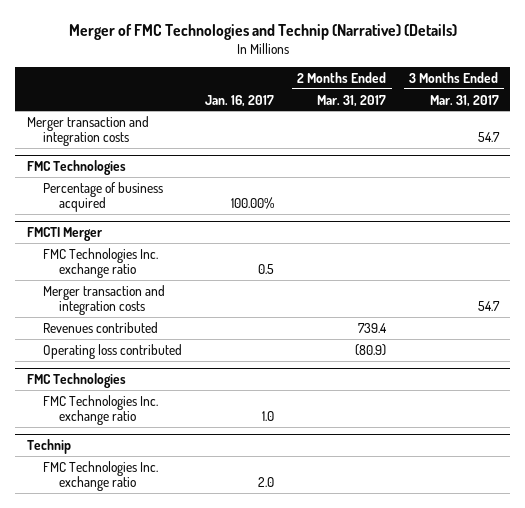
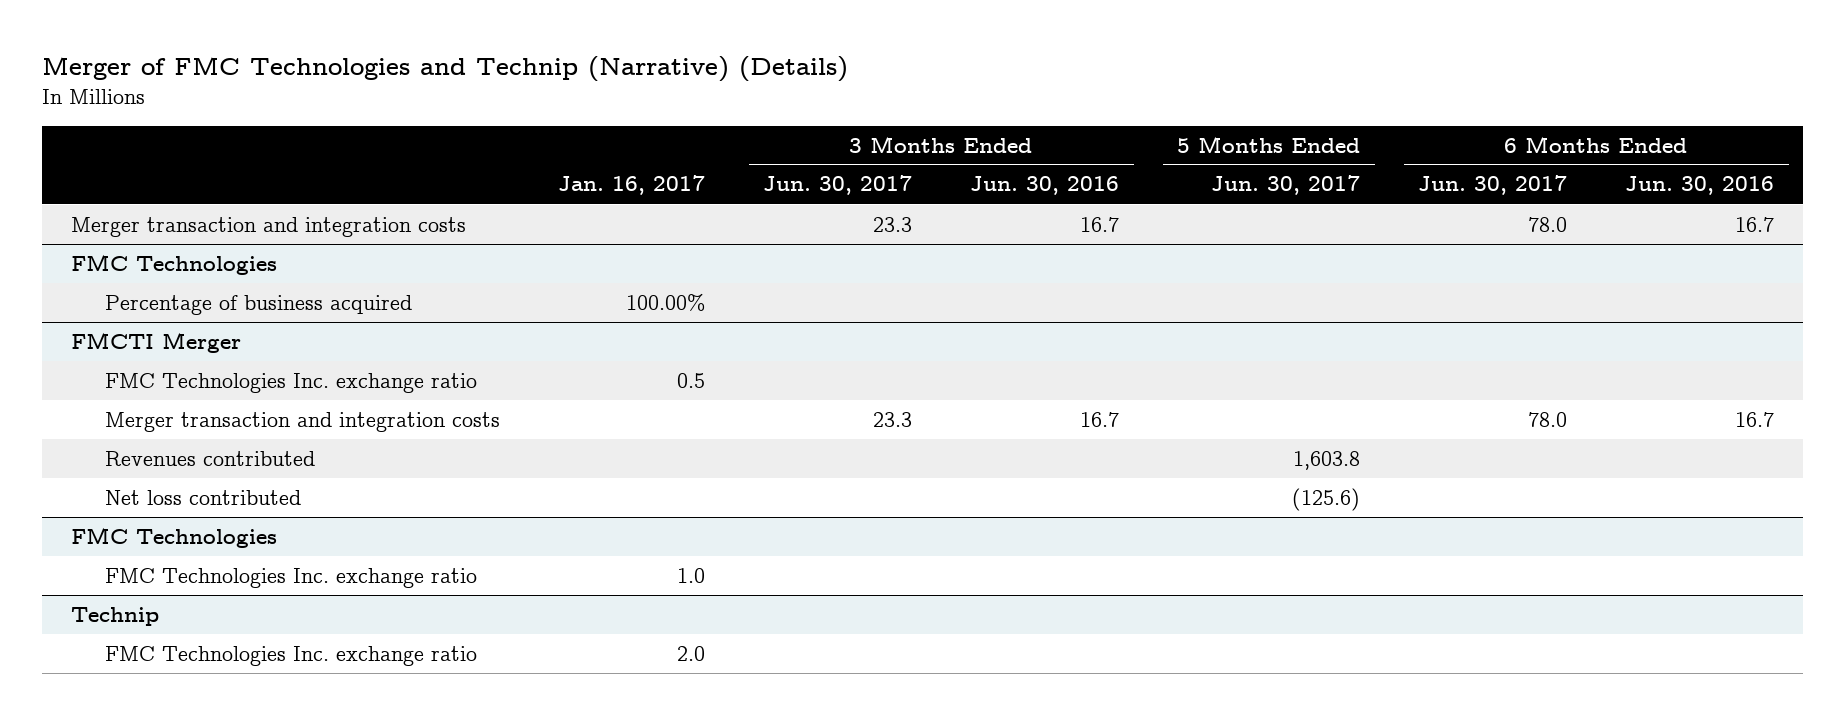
- | Jan. 16, 2017 | 2 Months Ended Mar. 31, 2017 | 3 Months Ended Mar. 31, 2017
+ | Jan. 16, 2017 | 3 Months Ended Jun. 30, 2017 | 3 Months Ended Jun. 30, 2016 | 5 Months Ended Jun. 30, 2017 | 6 Months Ended Jun. 30, 2017 | 6 Months Ended Jun. 30, 2016
@ FMCTI Merger
- Operating loss contributed | | (80.9) |
+ Net loss contributed | | | | (125.6) | |

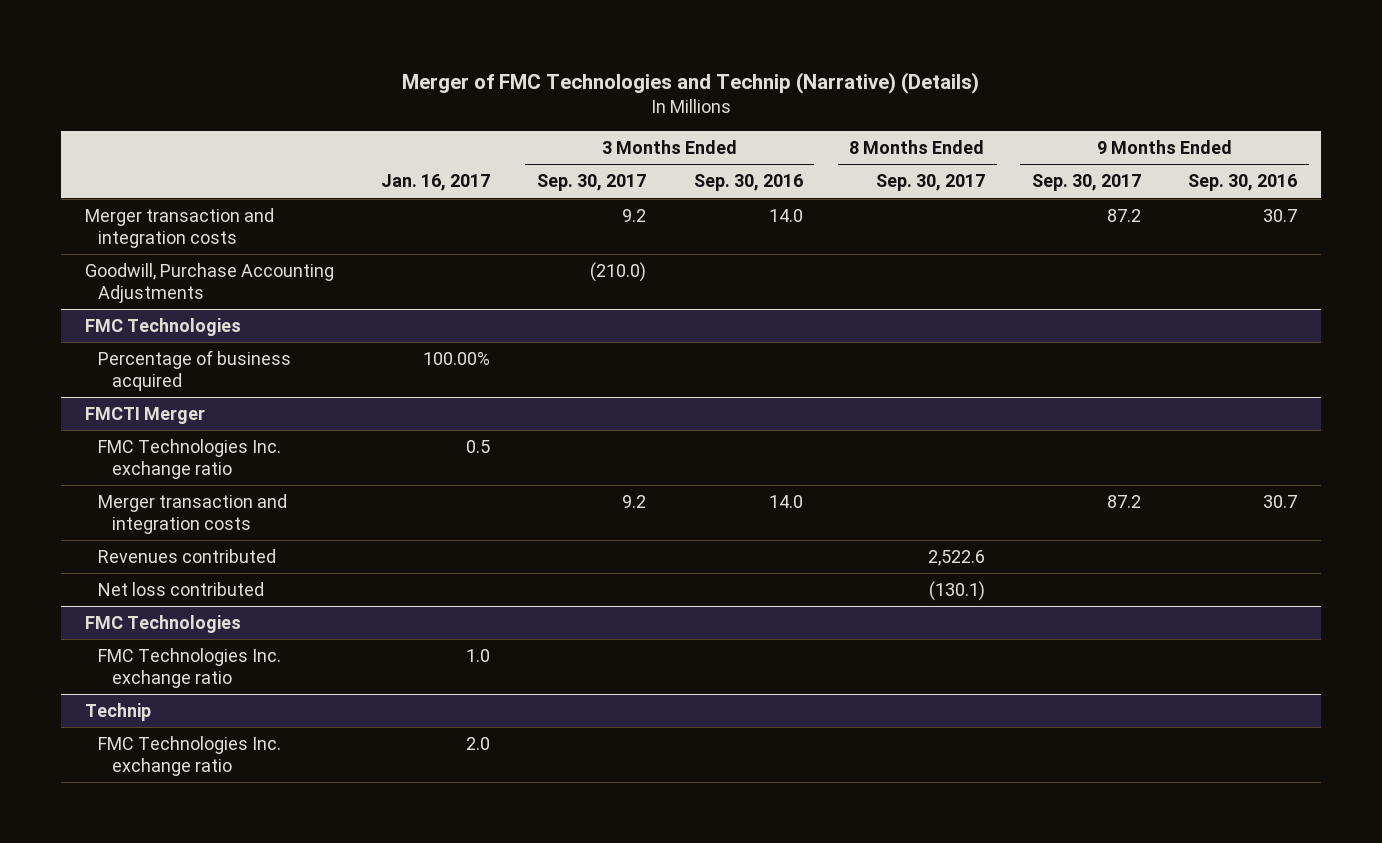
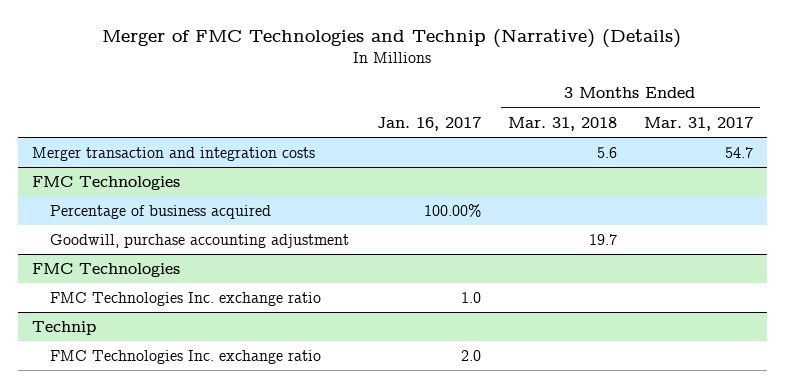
- | Jan. 16, 2017 | 3 Months Ended Sep. 30, 2017 | 3 Months Ended Sep. 30, 2016 | 8 Months Ended Sep. 30, 2017 | 9 Months Ended Sep. 30, 2017 | 9 Months Ended Sep. 30, 2016
+ | Jan. 16, 2017 | 3 Months Ended Mar. 31, 2018 | 3 Months Ended Mar. 31, 2017
- Goodwill, Purchase Accounting Adjustments | | (210.0) | | | |
- FMCTI Merger
- FMC Technologies Inc. exchange ratio | 0.5 | | | | |
- Merger transaction and integration costs | | 9.2 | 14.0 | | 87.2 | 30.7
- Revenues contributed | | | | 2,522.6 | |
- Net loss contributed | | | | (130.1) | |
@ FMC Technologies
+ Goodwill, purchase accounting adjustment | | 19.7 |

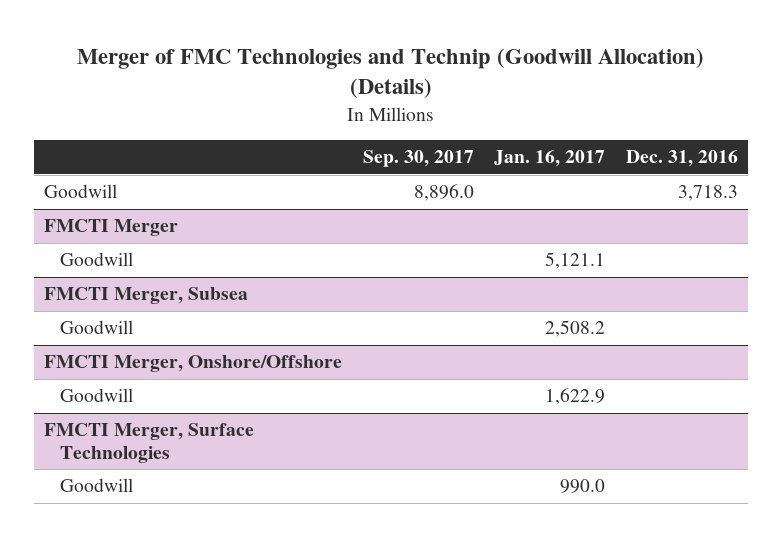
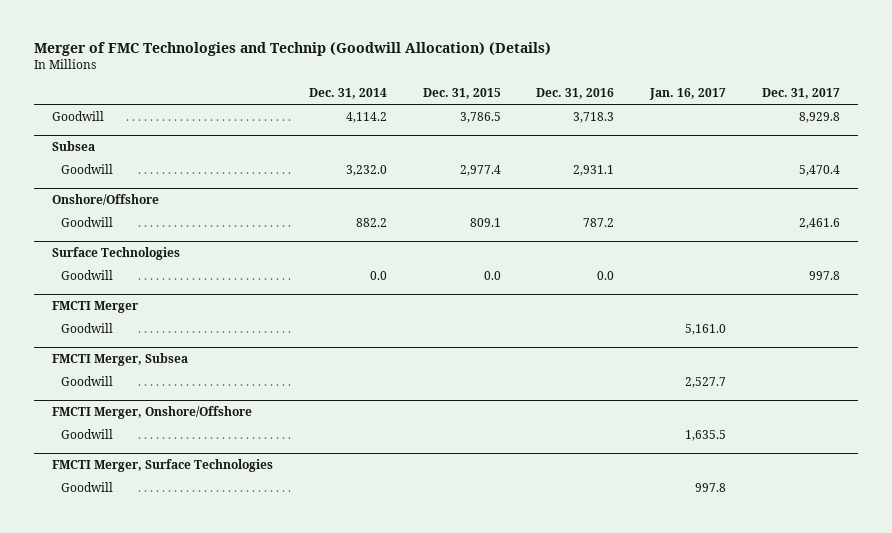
- | Sep. 30, 2017 | Jan. 16, 2017 | Dec. 31, 2016
+ | Dec. 31, 2014 | Dec. 31, 2015 | Dec. 31, 2016 | Jan. 16, 2017 | Dec. 31, 2017
+ Subsea
+ Goodwill | 3,232.0 | 2,977.4 | 2,931.1 | | 5,470.4
+ Onshore/Offshore
+ Goodwill | 882.2 | 809.1 | 787.2 | | 2,461.6
+ Surface Technologies
+ Goodwill | 0.0 | 0.0 | 0.0 | | 997.8
@ FMCTI Merger
- Goodwill | | 5,121.1 |
+ Goodwill | | | | 5,161.0 |
@ FMCTI Merger, Subsea
- Goodwill | | 2,508.2 |
+ Goodwill | | | | 2,527.7 |
@ FMCTI Merger, Onshore/Offshore
- Goodwill | | 1,622.9 |
+ Goodwill | | | | 1,635.5 |
@ FMCTI Merger, Surface Technologies
- Goodwill | | 990.0 |
+ Goodwill | | | | 997.8 |

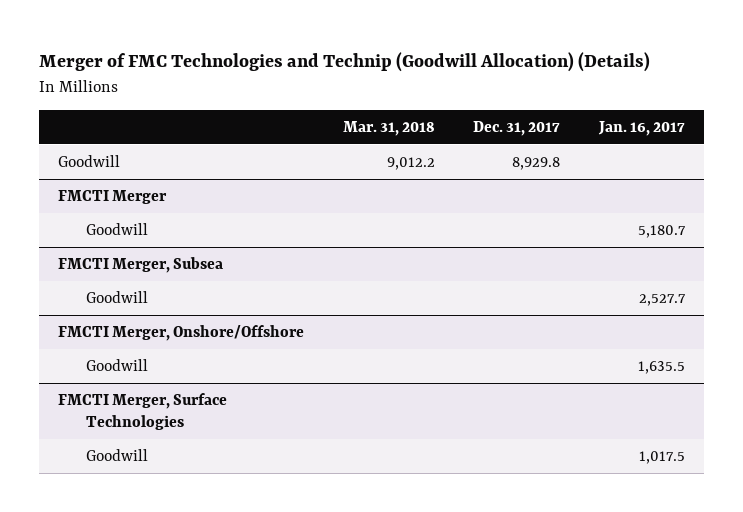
- | Dec. 31, 2014 | Dec. 31, 2015 | Dec. 31, 2016 | Jan. 16, 2017 | Dec. 31, 2017
+ | Mar. 31, 2018 | Dec. 31, 2017 | Jan. 16, 2017
- Subsea
- Goodwill | 3,232.0 | 2,977.4 | 2,931.1 | | 5,470.4
- Onshore/Offshore
- Goodwill | 882.2 | 809.1 | 787.2 | | 2,461.6
- Surface Technologies
- Goodwill | 0.0 | 0.0 | 0.0 | | 997.8
@ FMCTI Merger
- Goodwill | | | | 5,161.0 |
+ Goodwill | | | 5,180.7
@ FMCTI Merger, Surface Technologies
- Goodwill | | | | 997.8 |
+ Goodwill | | | 1,017.5

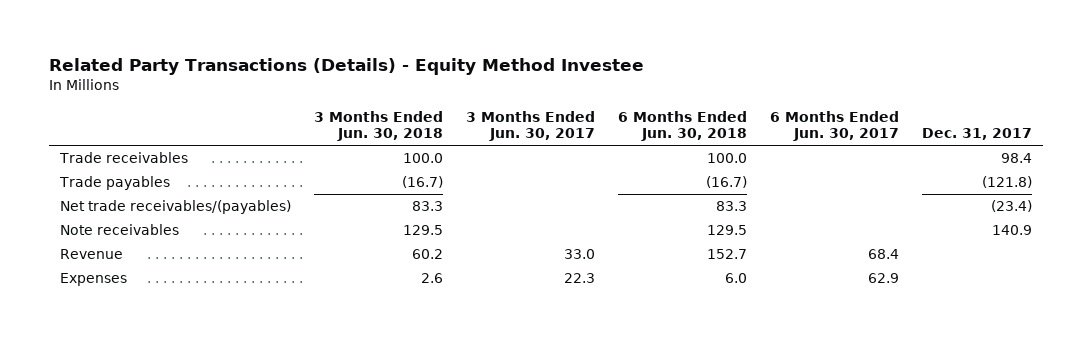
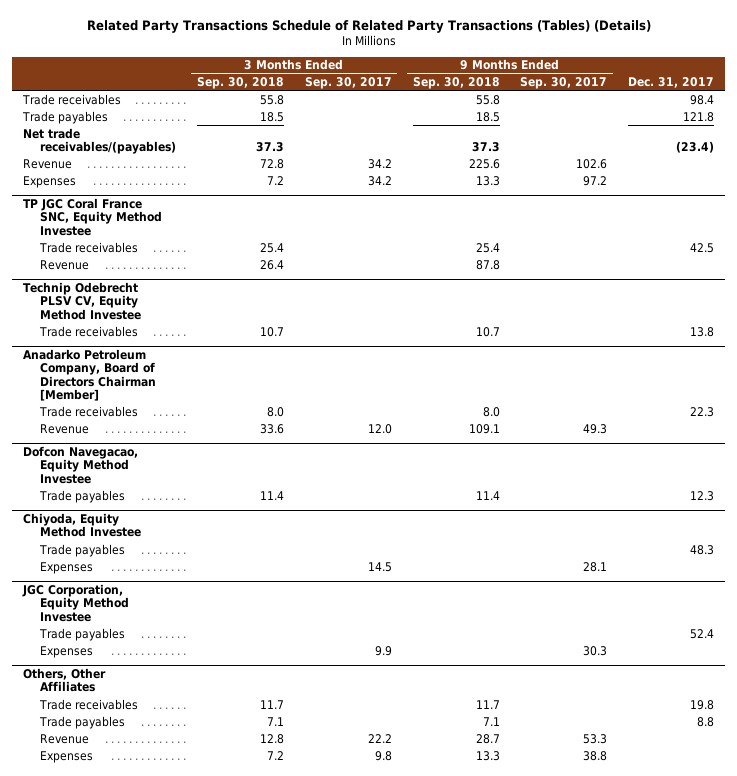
- Related Party Transactions (Details) - Equity Method Investee
+ Related Party Transactions Schedule of Related Party Transactions (Tables) (Details)
- | 3 Months Ended Jun. 30, 2018 | 3 Months Ended Jun. 30, 2017 | 6 Months Ended Jun. 30, 2018 | 6 Months Ended Jun. 30, 2017 | Dec. 31, 2017
+ | 3 Months Ended Sep. 30, 2018 | 3 Months Ended Sep. 30, 2017 | 9 Months Ended Sep. 30, 2018 | 9 Months Ended Sep. 30, 2017 | Dec. 31, 2017
- Trade payables | (16.7) | | (16.7) | | (121.8)
+ Trade payables | 18.5 | | 18.5 | | 121.8
- Note receivables | 129.5 | | 129.5 | | 140.9
+ TP JGC Coral France SNC, Equity Method Investee
+ Trade receivables | 25.4 | | 25.4 | | 42.5
+ Revenue | 26.4 | | 87.8 | |
+ Technip Odebrecht PLSV CV, Equity Method Investee
+ Trade receivables | 10.7 | | 10.7 | | 13.8
+ Anadarko Petroleum Company, Board of Directors Chairman [Member]
+ Trade receivables | 8.0 | | 8.0 | | 22.3
+ Revenue | 33.6 | 12.0 | 109.1 | 49.3 |
+ Dofcon Navegacao, Equity Method Investee
+ Trade payables | 11.4 | | 11.4 | | 12.3
+ Chiyoda, Equity Method Investee
+ Trade payables | | | | | 48.3
+ Expenses | | 14.5 | | 28.1 |
+ JGC Corporation, Equity Method Investee
+ Trade payables | | | | | 52.4
+ Expenses | | 9.9 | | 30.3 |
+ Others, Other Affiliates
+ Trade receivables | 11.7 | | 11.7 | | 19.8
+ Trade payables | 7.1 | | 7.1 | | 8.8
+ Revenue | 12.8 | 22.2 | 28.7 | 53.3 |
+ Expenses | 7.2 | 9.8 | 13.3 | 38.8 |

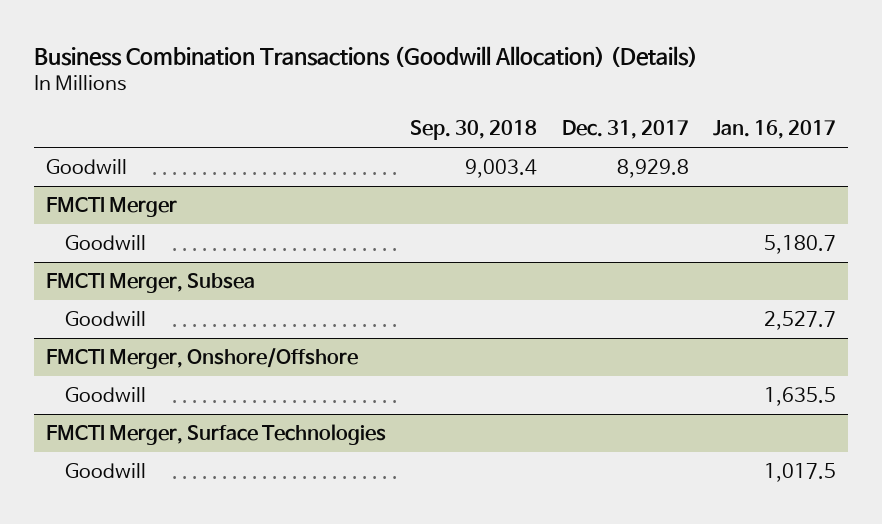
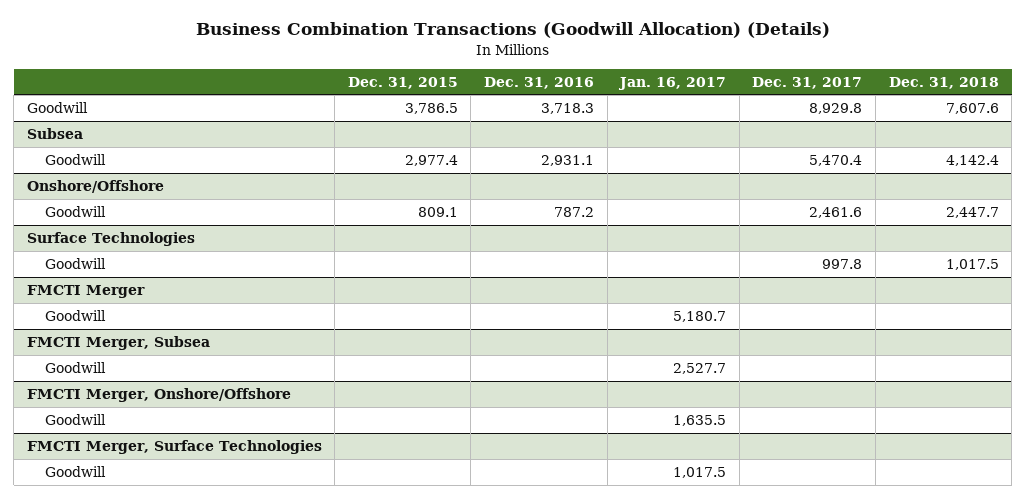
- | Sep. 30, 2018 | Dec. 31, 2017 | Jan. 16, 2017
+ | Dec. 31, 2015 | Dec. 31, 2016 | Jan. 16, 2017 | Dec. 31, 2017 | Dec. 31, 2018
+ Subsea
+ Goodwill | 2,977.4 | 2,931.1 | | 5,470.4 | 4,142.4
+ Onshore/Offshore
+ Goodwill | 809.1 | 787.2 | | 2,461.6 | 2,447.7
+ Surface Technologies
+ Goodwill | | | | 997.8 | 1,017.5

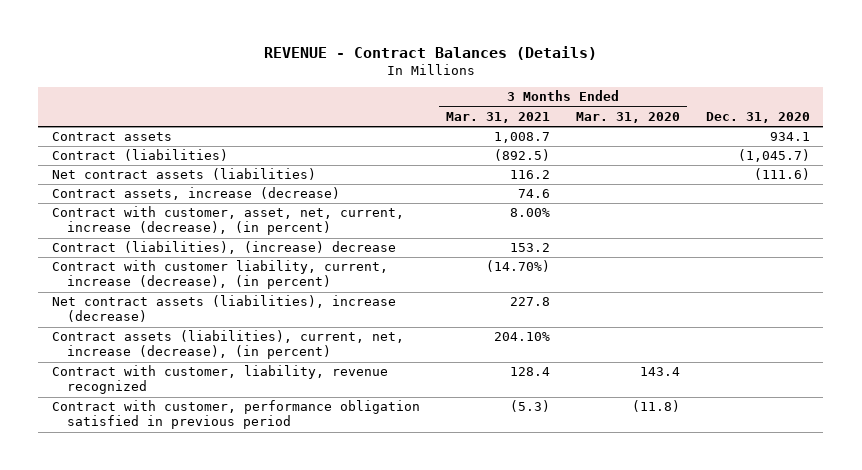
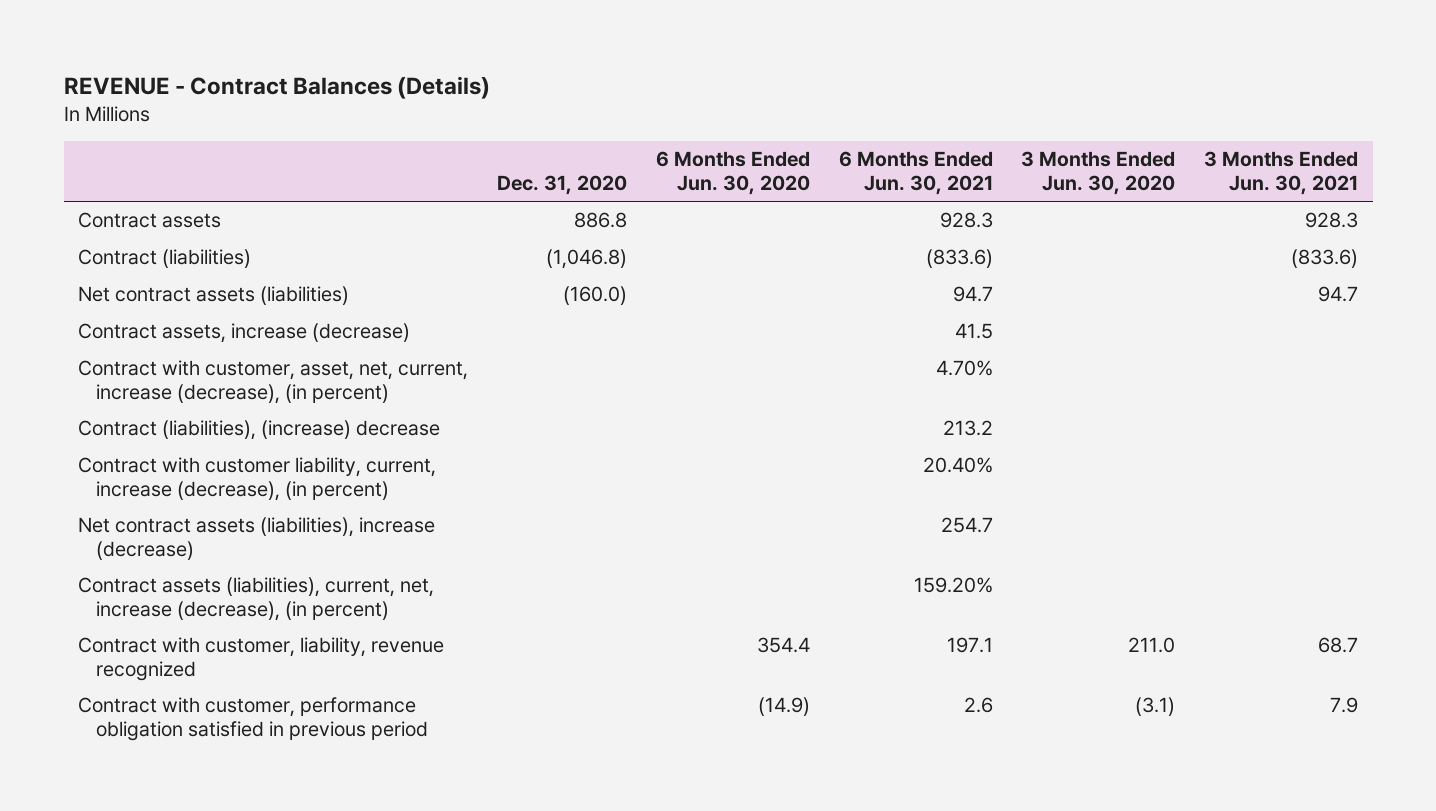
- | 3 Months Ended Mar. 31, 2021 | 3 Months Ended Mar. 31, 2020 | Dec. 31, 2020
+ | Dec. 31, 2020 | 6 Months Ended Jun. 30, 2020 | 6 Months Ended Jun. 30, 2021 | 3 Months Ended Jun. 30, 2020 | 3 Months Ended Jun. 30, 2021
- Contract assets | 1,008.7 | | 934.1
- Contract (liabilities) | (892.5) | | (1,045.7)
- Net contract assets (liabilities) | 116.2 | | (111.6)
+ Contract assets | 886.8 | | 928.3 | | 928.3
+ Contract (liabilities) | (1,046.8) | | (833.6) | | (833.6)
+ Net contract assets (liabilities) | (160.0) | | 94.7 | | 94.7

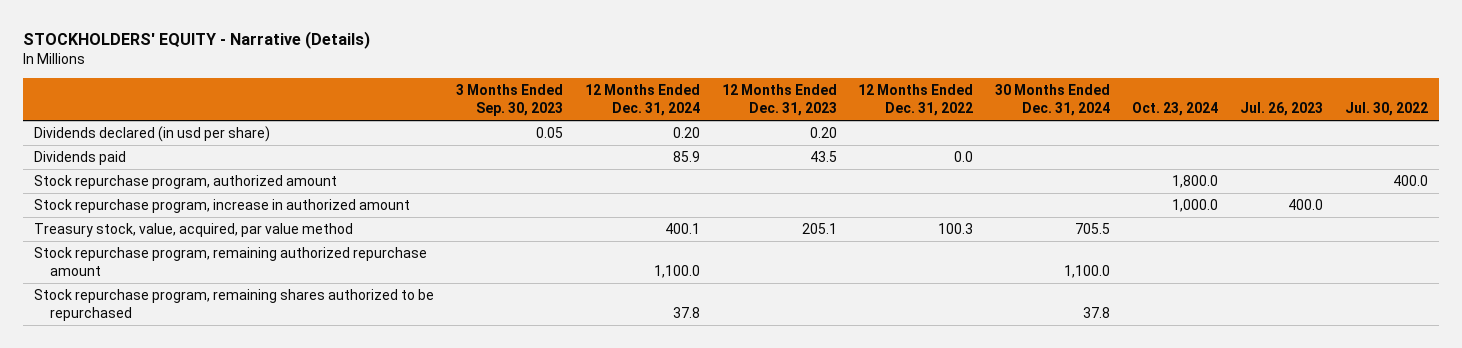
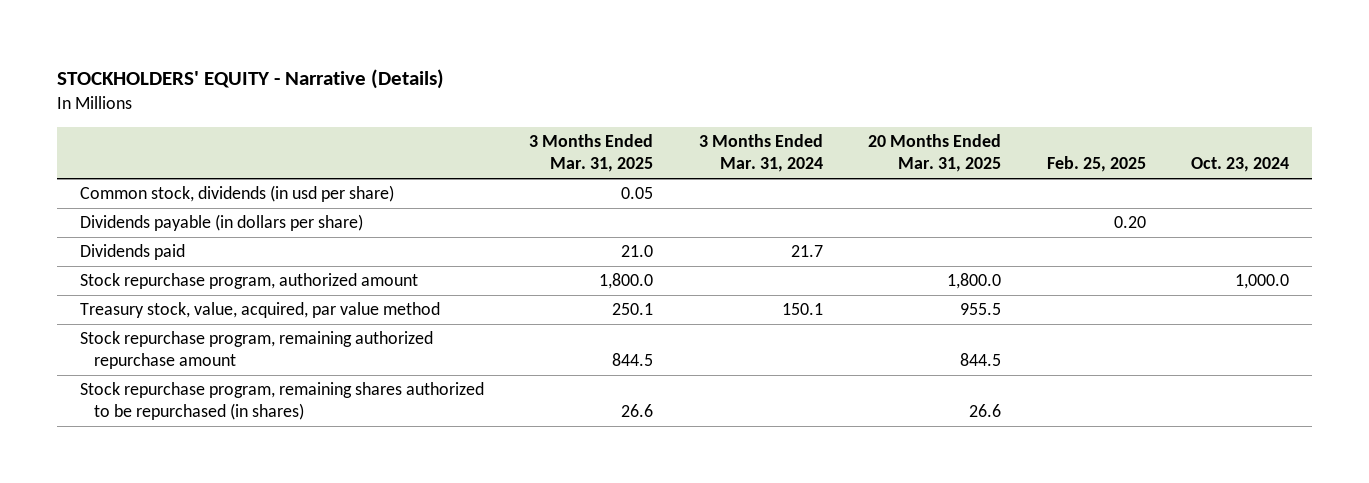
- | 3 Months Ended Sep. 30, 2023 | 12 Months Ended Dec. 31, 2024 | 12 Months Ended Dec. 31, 2023 | 12 Months Ended Dec. 31, 2022 | 30 Months Ended Dec. 31, 2024 | Oct. 23, 2024 | Jul. 26, 2023 | Jul. 30, 2022
+ | 3 Months Ended Mar. 31, 2025 | 3 Months Ended Mar. 31, 2024 | 20 Months Ended Mar. 31, 2025 | Feb. 25, 2025 | Oct. 23, 2024
- Dividends declared (in usd per share) | 0.05 | 0.20 | 0.20 | | | | |
+ Common stock, dividends (in usd per share) | 0.05 | | | |
+ Dividends payable (in dollars per share) | | | | 0.20 |
- Stock repurchase program, authorized amount | | | | | | 1,800.0 | | 400.0
- Stock repurchase program, increase in authorized amount | | | | | | 1,000.0 | 400.0 |
+ Stock repurchase program, authorized amount | 1,800.0 | | 1,800.0 | | 1,000.0
- Stock repurchase program, remaining shares authorized to be repurchased | | 37.8 | | | 37.8 | | |
+ Stock repurchase program, remaining shares authorized to be repurchased (in shares) | 26.6 | | 26.6 | |

